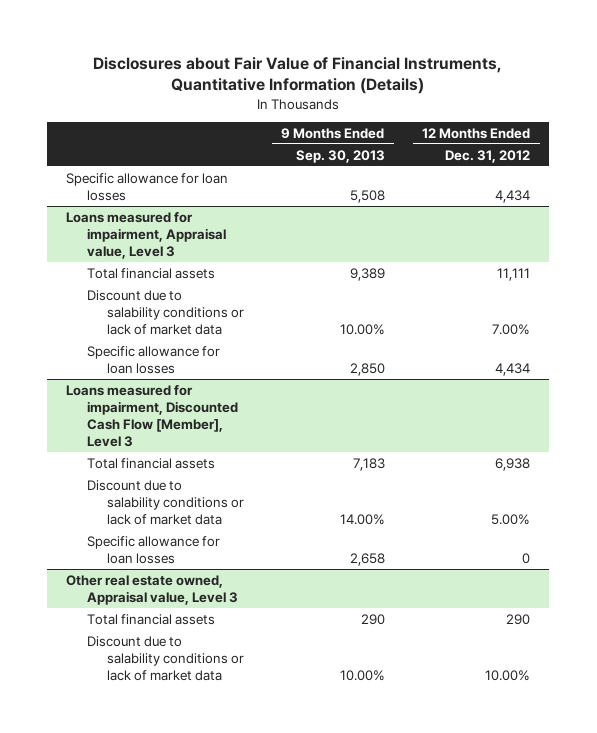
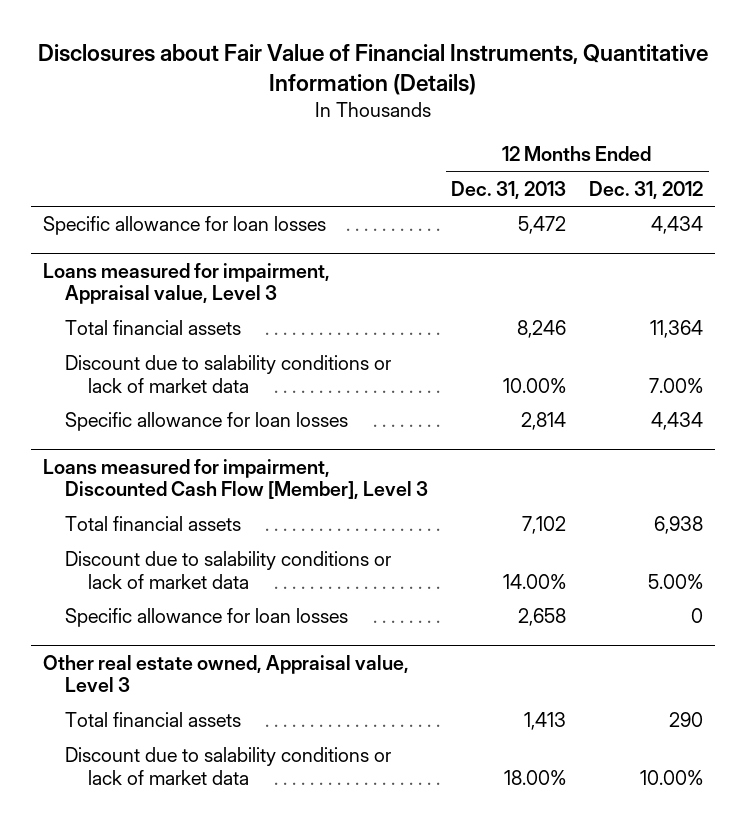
- | 9 Months Ended Sep. 30, 2013 | 12 Months Ended Dec. 31, 2012
+ | 12 Months Ended Dec. 31, 2013 | 12 Months Ended Dec. 31, 2012
@ Loans measured for impairment, Appraisal value, Level 3
- Total financial assets | 9,389 | 11,111
+ Total financial assets | 8,246 | 11,364

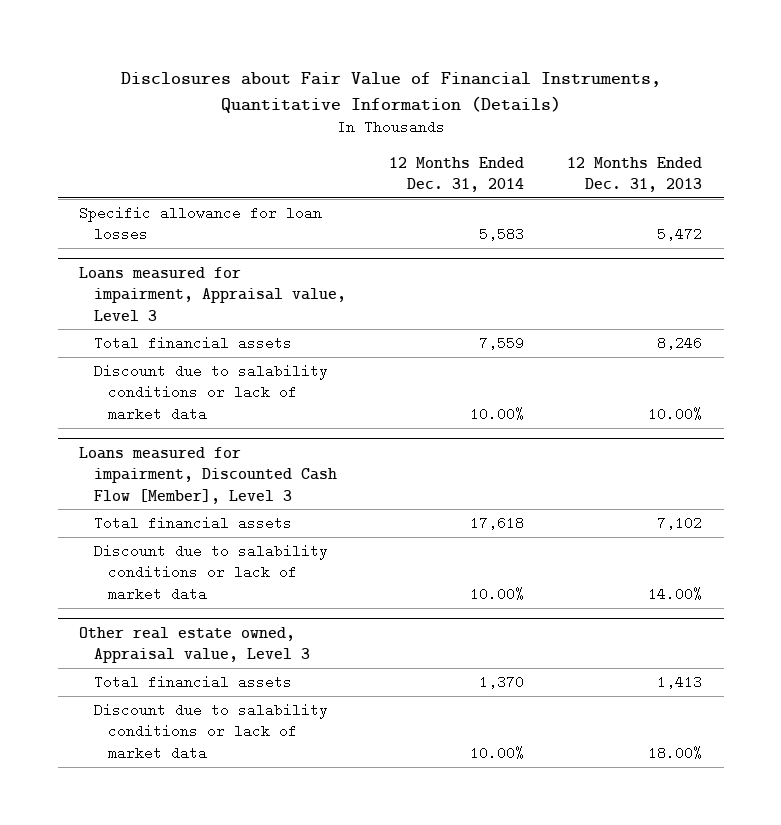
- | 12 Months Ended Dec. 31, 2013 | 12 Months Ended Dec. 31, 2012
+ | 12 Months Ended Dec. 31, 2014 | 12 Months Ended Dec. 31, 2013
@ Loans measured for impairment, Appraisal value, Level 3
- Specific allowance for loan losses | 2,814 | 4,434
@ Loans measured for impairment, Discounted Cash Flow [Member], Level 3
- Specific allowance for loan losses | 2,658 | 0

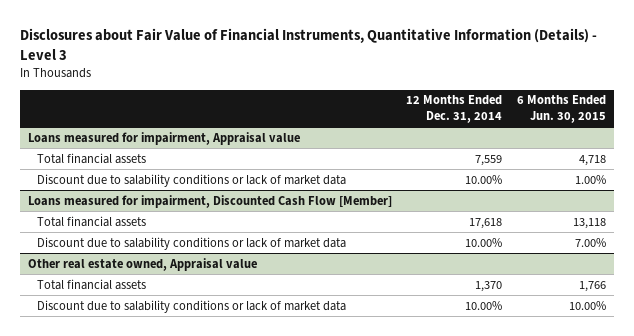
- Disclosures about Fair Value of Financial Instruments, Quantitative Information (Details)
+ Disclosures about Fair Value of Financial Instruments, Quantitative Information (Details) - Level 3
- | 12 Months Ended Dec. 31, 2014 | 12 Months Ended Dec. 31, 2013
+ | 12 Months Ended Dec. 31, 2014 | 6 Months Ended Jun. 30, 2015
- Specific allowance for loan losses | 5,583 | 5,472
- Loans measured for impairment, Appraisal value, Level 3
+ Loans measured for impairment, Appraisal value
- Loans measured for impairment, Discounted Cash Flow [Member], Level 3
+ Loans measured for impairment, Discounted Cash Flow [Member]
- Other real estate owned, Appraisal value, Level 3
+ Other real estate owned, Appraisal value

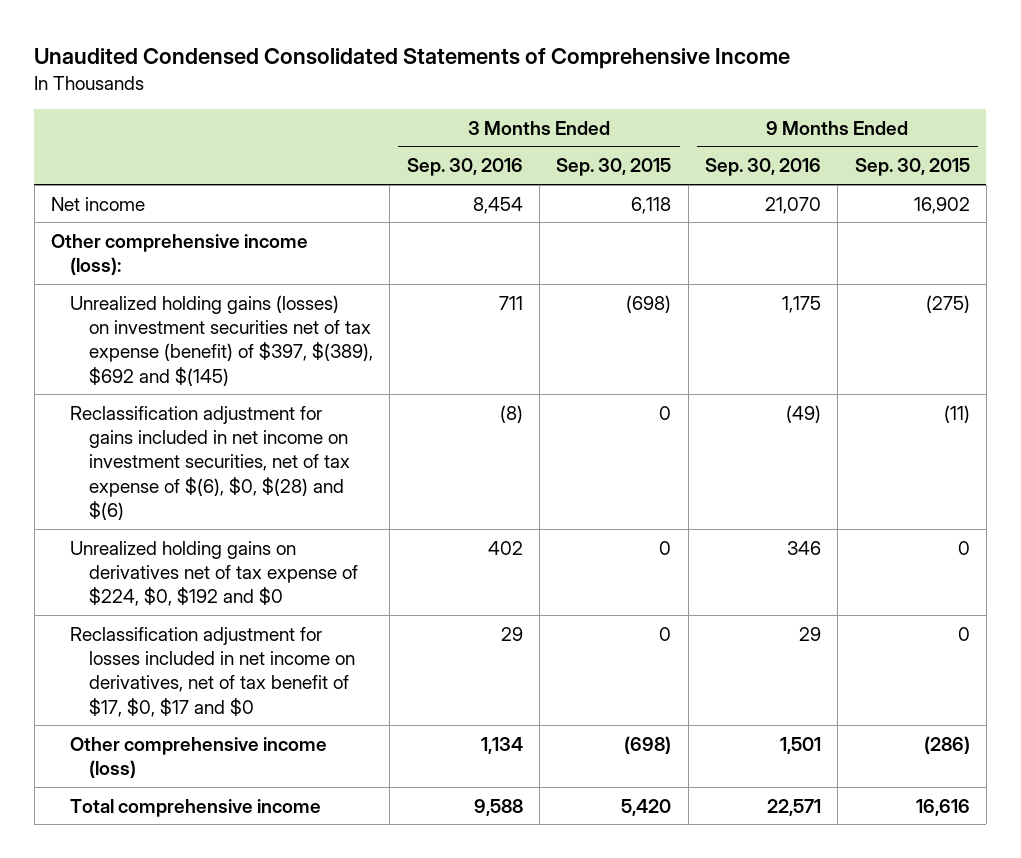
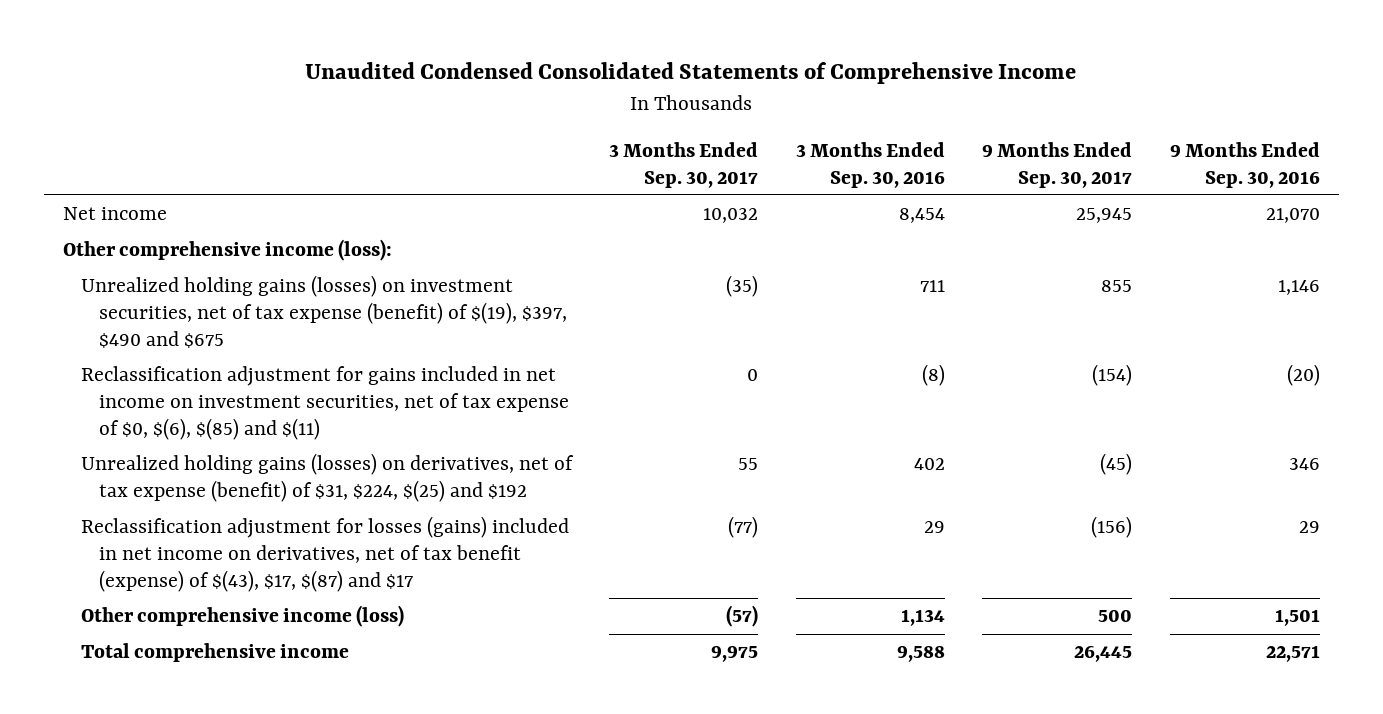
- | 3 Months Ended Sep. 30, 2016 | 3 Months Ended Sep. 30, 2015 | 9 Months Ended Sep. 30, 2016 | 9 Months Ended Sep. 30, 2015
+ | 3 Months Ended Sep. 30, 2017 | 3 Months Ended Sep. 30, 2016 | 9 Months Ended Sep. 30, 2017 | 9 Months Ended Sep. 30, 2016
- Unrealized holding gains (losses) on investment securities net of tax expense (benefit) of $397, $(389), $692 and $(145) | 711 | (698) | 1,175 | (275)
- Reclassification adjustment for gains included in net income on investment securities, net of tax expense of $(6), $0, $(28) and $(6) | (8) | 0 | (49) | (11)
- Unrealized holding gains on derivatives net of tax expense of $224, $0, $192 and $0 | 402 | 0 | 346 | 0
- Reclassification adjustment for losses included in net income on derivatives, net of tax benefit of $17, $0, $17 and $0 | 29 | 0 | 29 | 0
+ Unrealized holding gains (losses) on investment securities, net of tax expense (benefit) of $(19), $397, $490 and $675 | (35) | 711 | 855 | 1,146
+ Reclassification adjustment for gains included in net income on investment securities, net of tax expense of $0, $(6), $(85) and $(11) | 0 | (8) | (154) | (20)
+ Unrealized holding gains (losses) on derivatives, net of tax expense (benefit) of $31, $224, $(25) and $192 | 55 | 402 | (45) | 346
+ Reclassification adjustment for losses (gains) included in net income on derivatives, net of tax benefit (expense) of $(43), $17, $(87) and $17 | (77) | 29 | (156) | 29

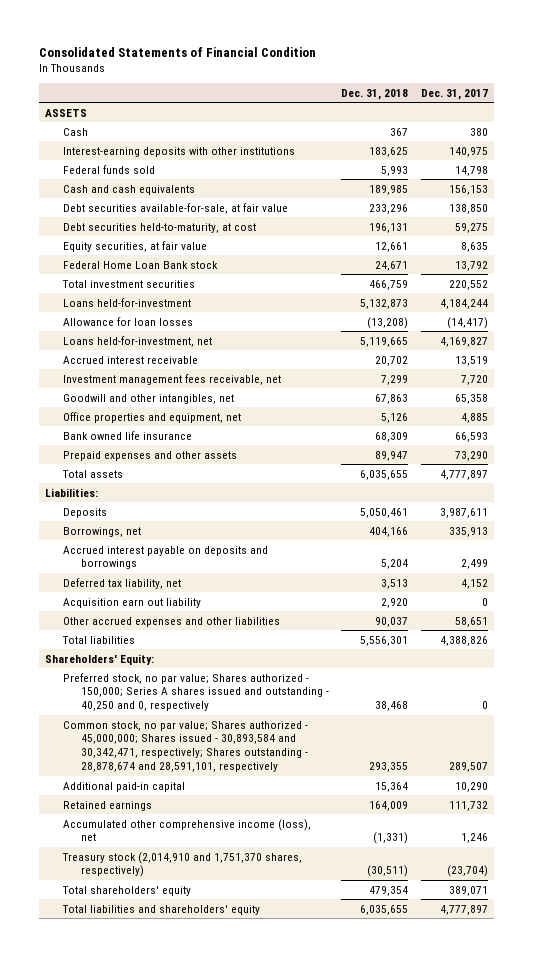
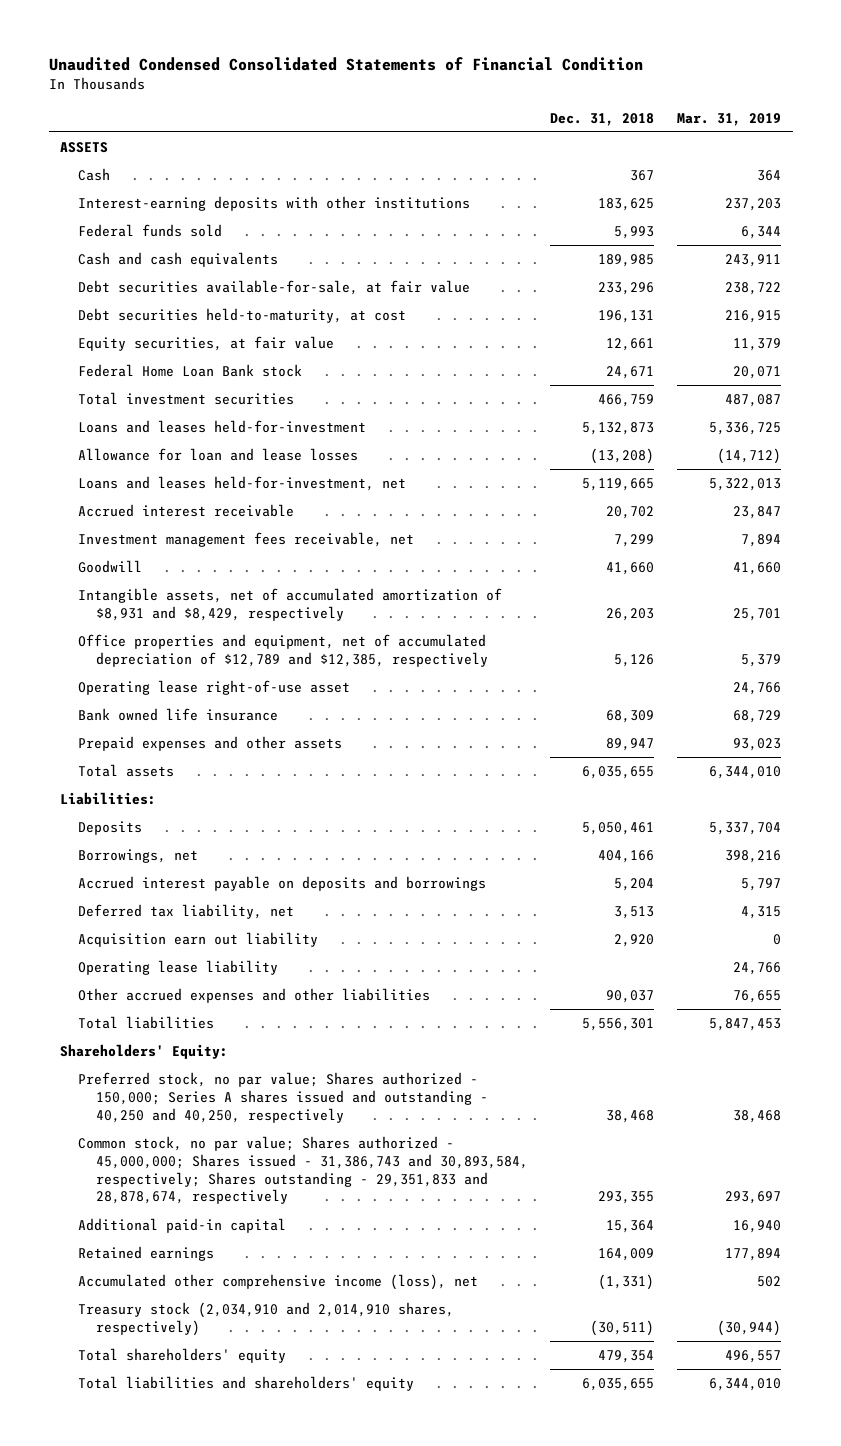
- Consolidated Statements of Financial Condition
+ Unaudited Condensed Consolidated Statements of Financial Condition
- | Dec. 31, 2018 | Dec. 31, 2017
+ | Dec. 31, 2018 | Mar. 31, 2019
- Loans held-for-investment | 5,132,873 | 4,184,244
- Allowance for loan losses | (13,208) | (14,417)
- Loans held-for-investment, net | 5,119,665 | 4,169,827
+ Loans and leases held-for-investment | 5,132,873 | 5,336,725
+ Allowance for loan and lease losses | (13,208) | (14,712)
+ Loans and leases held-for-investment, net | 5,119,665 | 5,322,013
- Goodwill and other intangibles, net | 67,863 | 65,358
- Office properties and equipment, net | 5,126 | 4,885
+ Goodwill | 41,660 | 41,660
+ Intangible assets, net of accumulated amortization of $8,931 and $8,429, respectively | 26,203 | 25,701
+ Office properties and equipment, net of accumulated depreciation of $12,789 and $12,385, respectively | 5,126 | 5,379
+ Operating lease right-of-use asset | | 24,766
+ Operating lease liability | | 24,766
- Preferred stock, no par value; Shares authorized - 150,000; Series A shares issued and outstanding - 40,250 and 0, respectively | 38,468 | 0
- Common stock, no par value; Shares authorized - 45,000,000; Shares issued - 30,893,584 and 30,342,471, respectively; Shares outstanding - 28,878,674 and 28,591,101, respectively | 293,355 | 289,507
+ Preferred stock, no par value; Shares authorized - 150,000; Series A shares issued and outstanding - 40,250 and 40,250, respectively | 38,468 | 38,468
+ Common stock, no par value; Shares authorized - 45,000,000; Shares issued - 31,386,743 and 30,893,584, respectively; Shares outstanding - 29,351,833 and 28,878,674, respectively | 293,355 | 293,697
- Treasury stock (2,014,910 and 1,751,370 shares, respectively) | (30,511) | (23,704)
+ Treasury stock (2,034,910 and 2,014,910 shares, respectively) | (30,511) | (30,944)

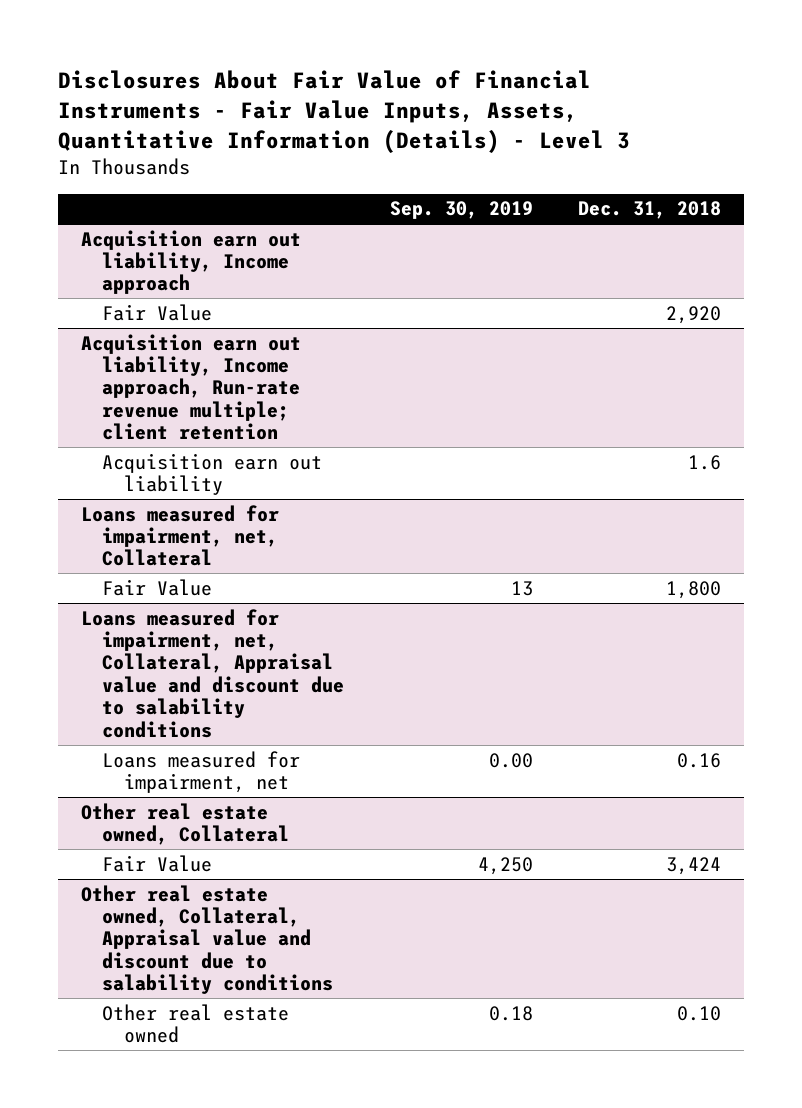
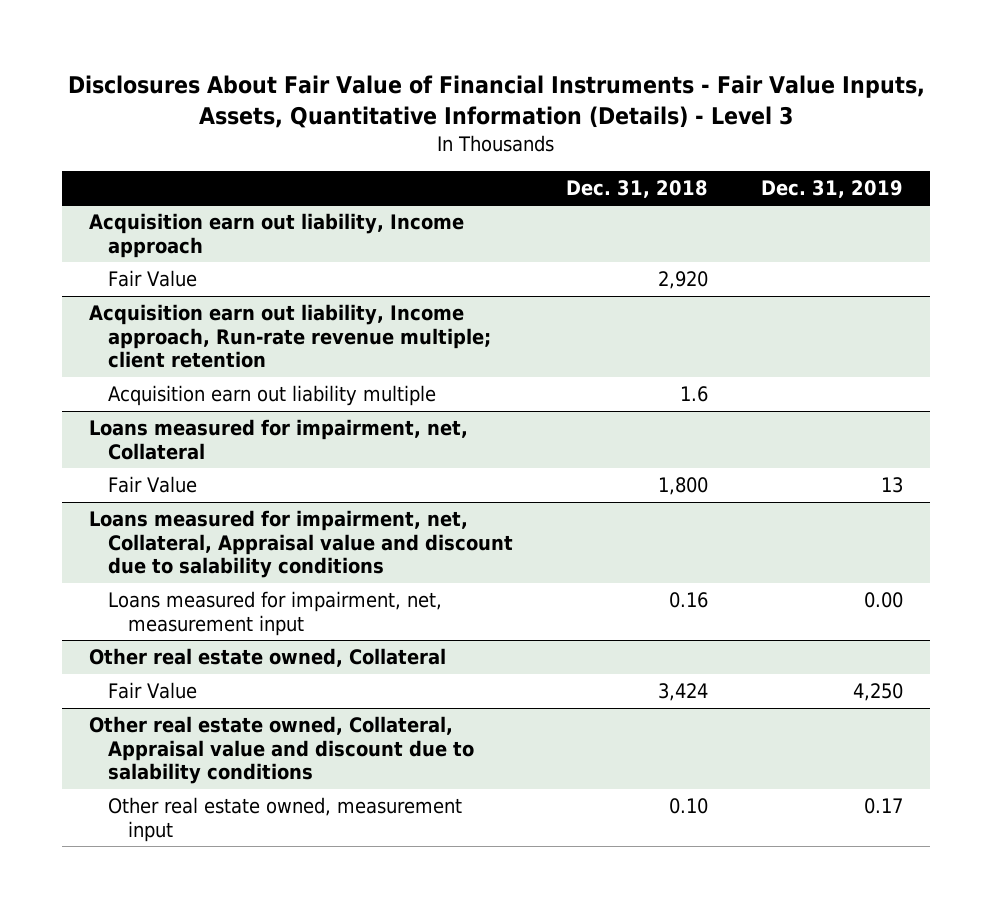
- | Sep. 30, 2019 | Dec. 31, 2018
+ | Dec. 31, 2018 | Dec. 31, 2019
@ Acquisition earn out liability, Income approach, Run-rate revenue multiple; client retention
- Acquisition earn out liability | | 1.6
+ Acquisition earn out liability multiple | 1.6 |
@ Loans measured for impairment, net, Collateral, Appraisal value and discount due to salability conditions
- Loans measured for impairment, net | 0.00 | 0.16
+ Loans measured for impairment, net, measurement input | 0.16 | 0.00
@ Other real estate owned, Collateral, Appraisal value and discount due to salability conditions
- Other real estate owned | 0.18 | 0.10
+ Other real estate owned, measurement input | 0.10 | 0.17

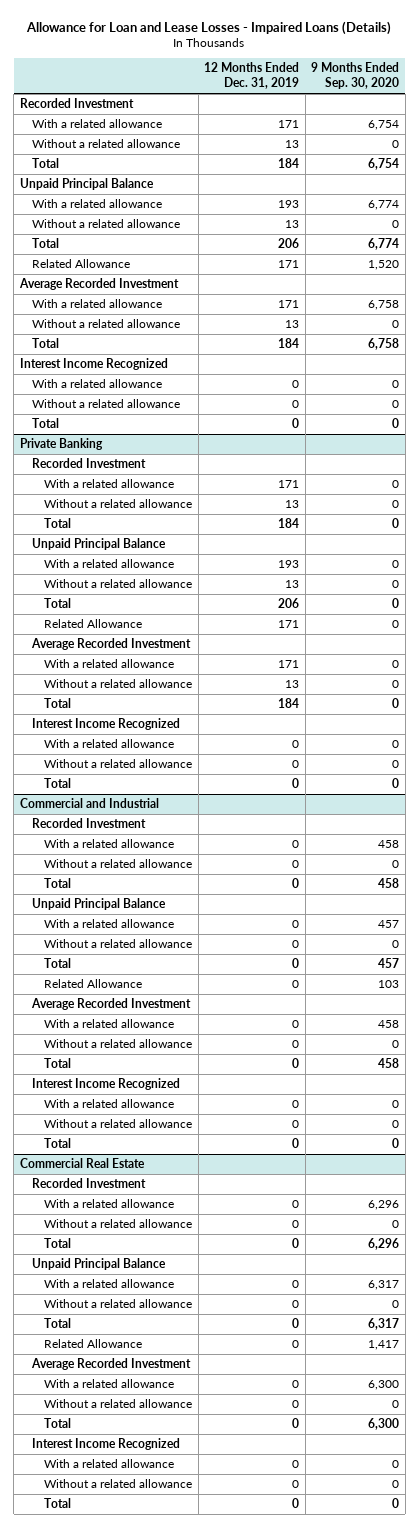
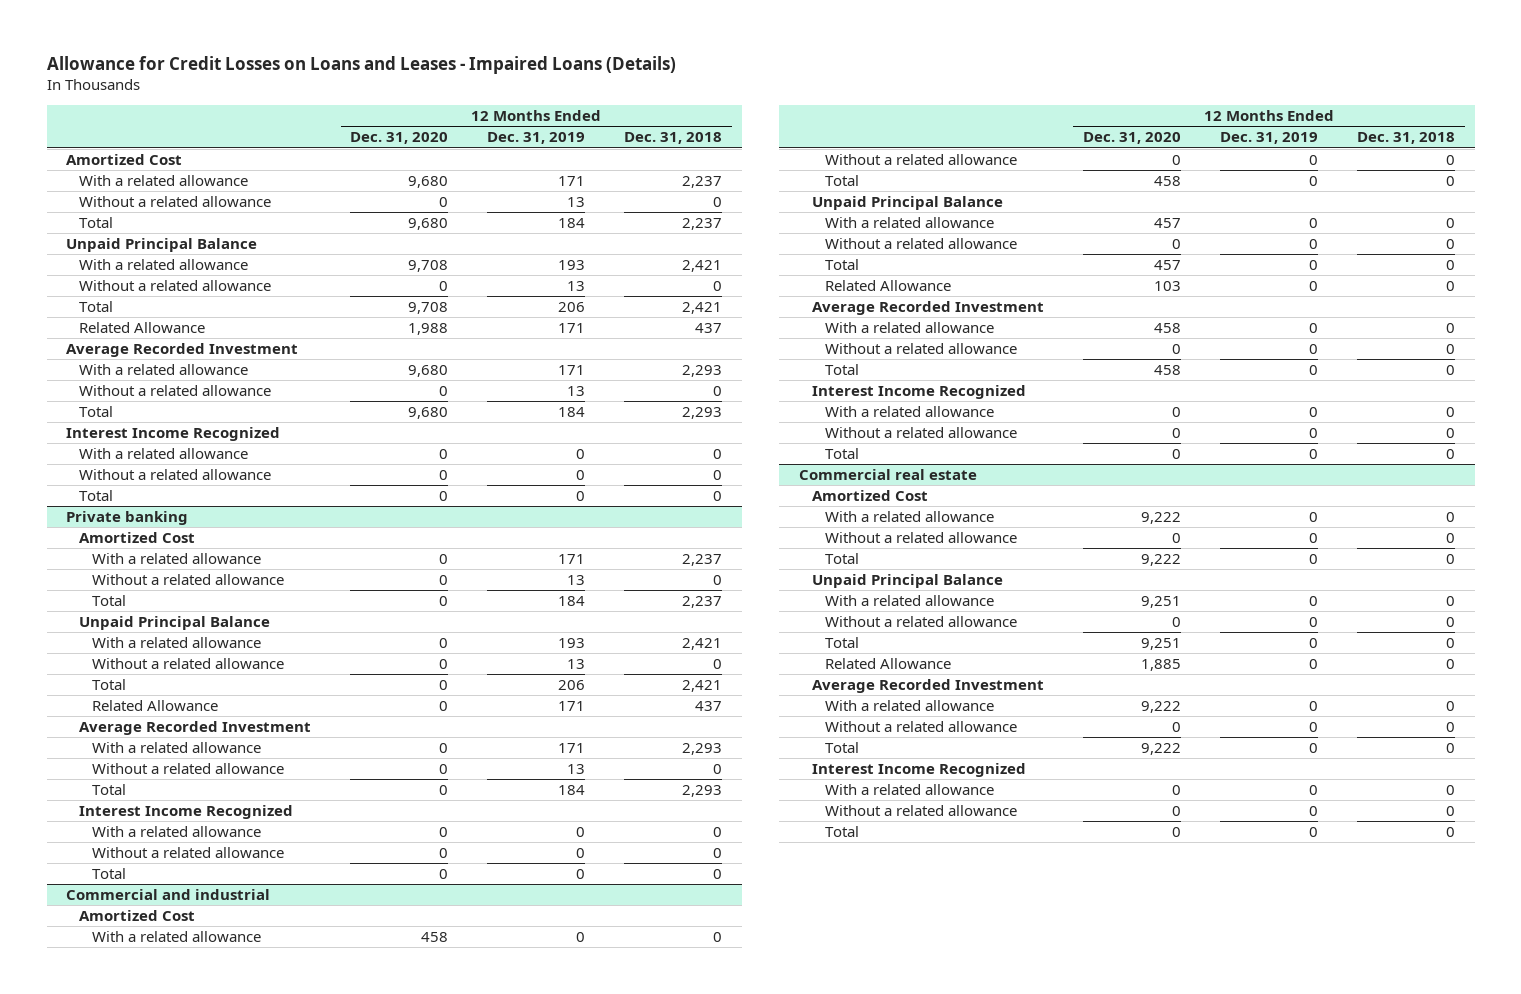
- Allowance for Loan and Lease Losses - Impaired Loans (Details)
+ Allowance for Credit Losses on Loans and Leases - Impaired Loans (Details)
- | 12 Months Ended Dec. 31, 2019 | 9 Months Ended Sep. 30, 2020
+ | 12 Months Ended Dec. 31, 2020 | 12 Months Ended Dec. 31, 2019 | 12 Months Ended Dec. 31, 2018
- Recorded Investment
+ Amortized Cost
- Private Banking
- Recorded Investment
+ Private banking
+ Amortized Cost
- Commercial and Industrial
- Recorded Investment
+ Commercial and industrial
+ Amortized Cost
- Commercial Real Estate
- Recorded Investment
+ Commercial real estate
+ Amortized Cost

